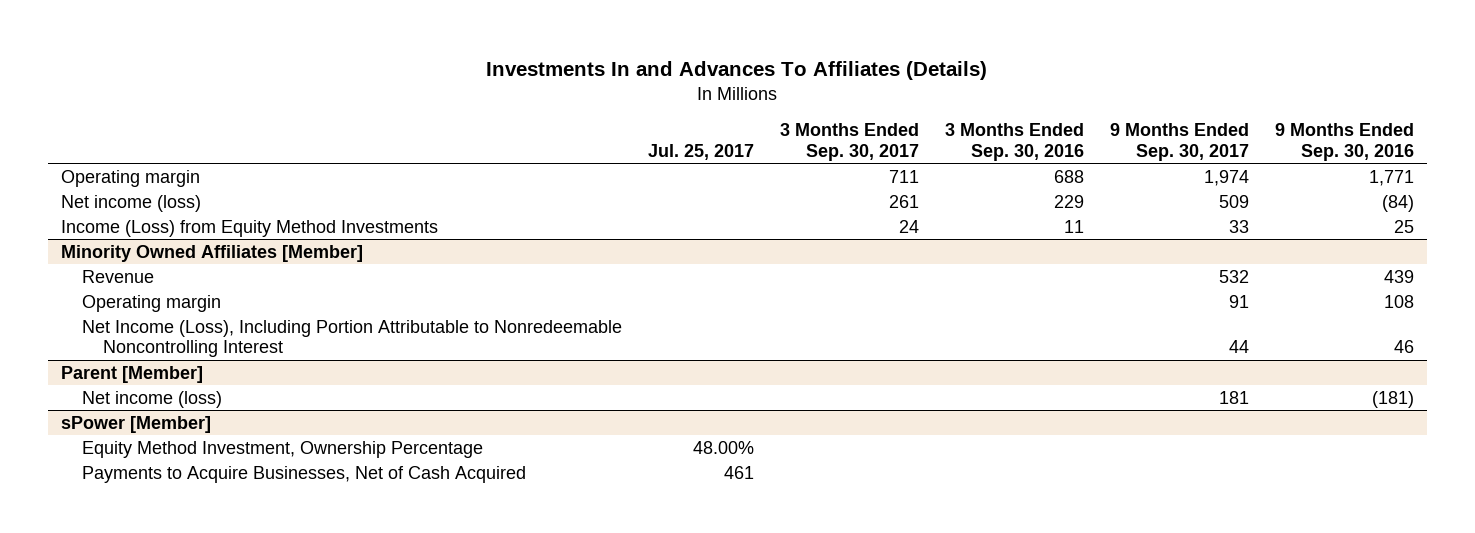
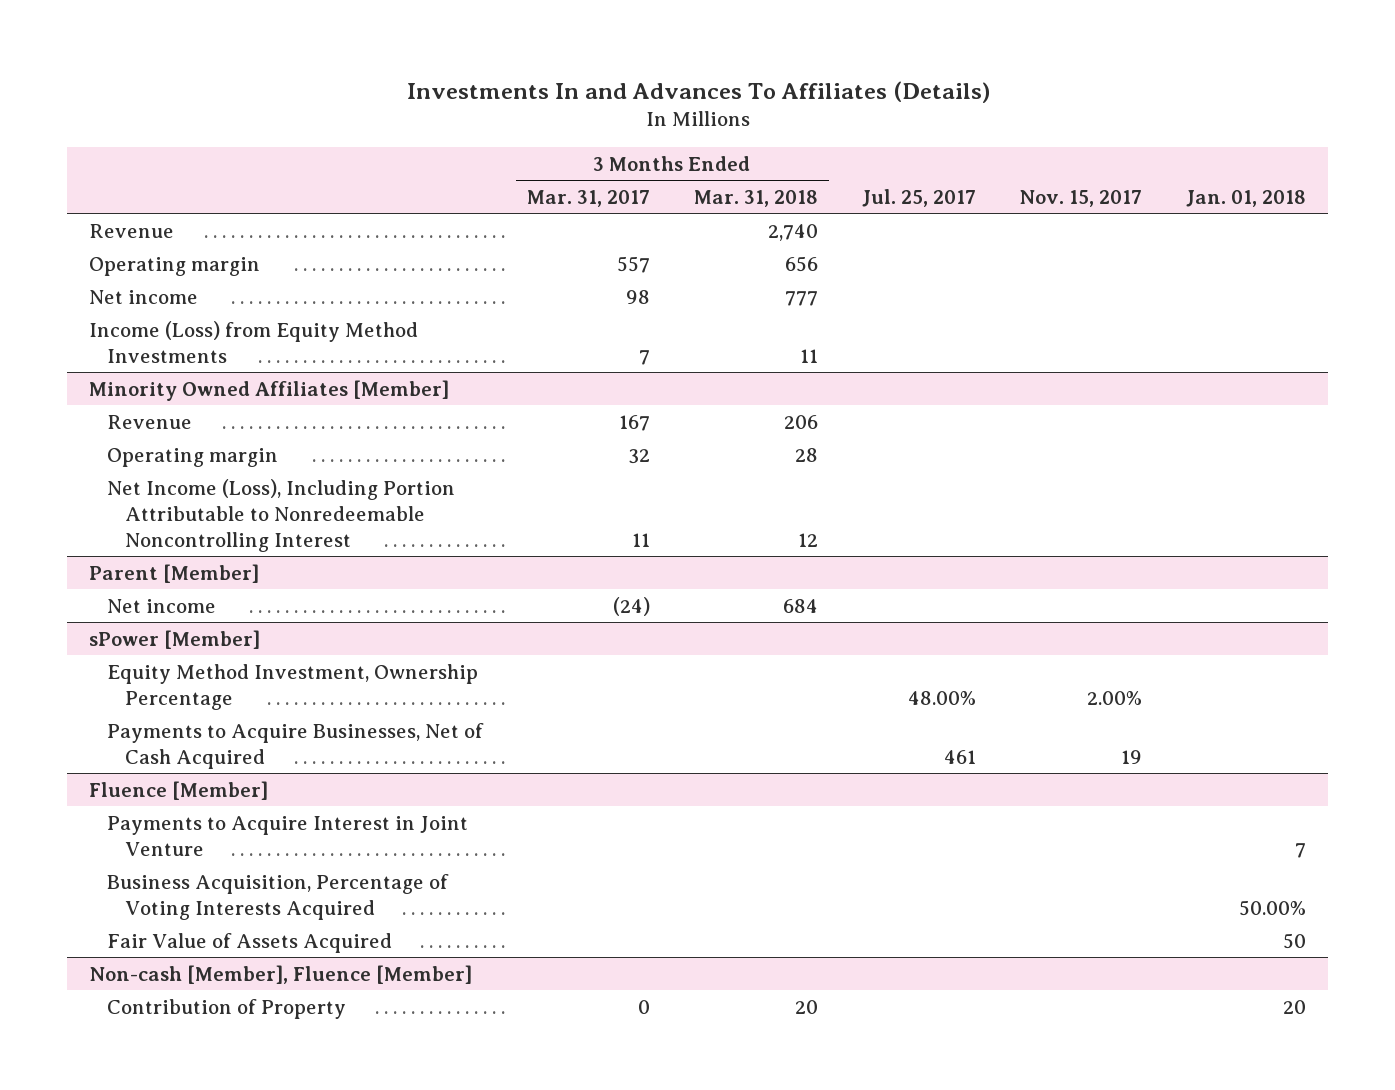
- | Jul. 25, 2017 | 3 Months Ended Sep. 30, 2017 | 3 Months Ended Sep. 30, 2016 | 9 Months Ended Sep. 30, 2017 | 9 Months Ended Sep. 30, 2016
+ | 3 Months Ended Mar. 31, 2017 | 3 Months Ended Mar. 31, 2018 | Jul. 25, 2017 | Nov. 15, 2017 | Jan. 01, 2018
+ Revenue | | 2,740 | | |
- Net income (loss) | | 261 | 229 | 509 | (84)
+ Net income | 98 | 777 | | |
@ Parent [Member]
- Net income (loss) | | | | 181 | (181)
+ Net income | (24) | 684 | | |
+ Fluence [Member]
+ Payments to Acquire Interest in Joint Venture | | | | | 7
+ Business Acquisition, Percentage of Voting Interests Acquired | | | | | 50.00%
+ Fair Value of Assets Acquired | | | | | 50
+ Non-cash [Member], Fluence [Member]
+ Contribution of Property | 0 | 20 | | | 20

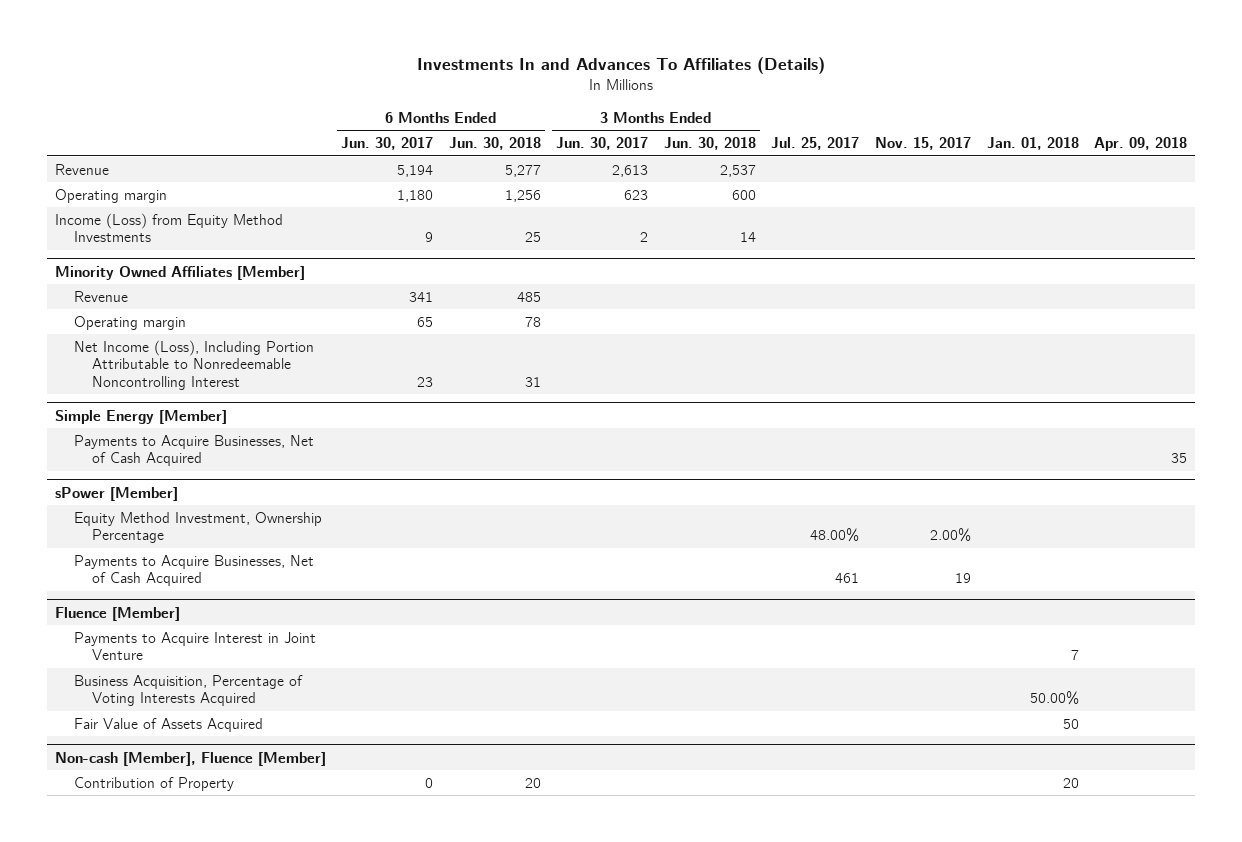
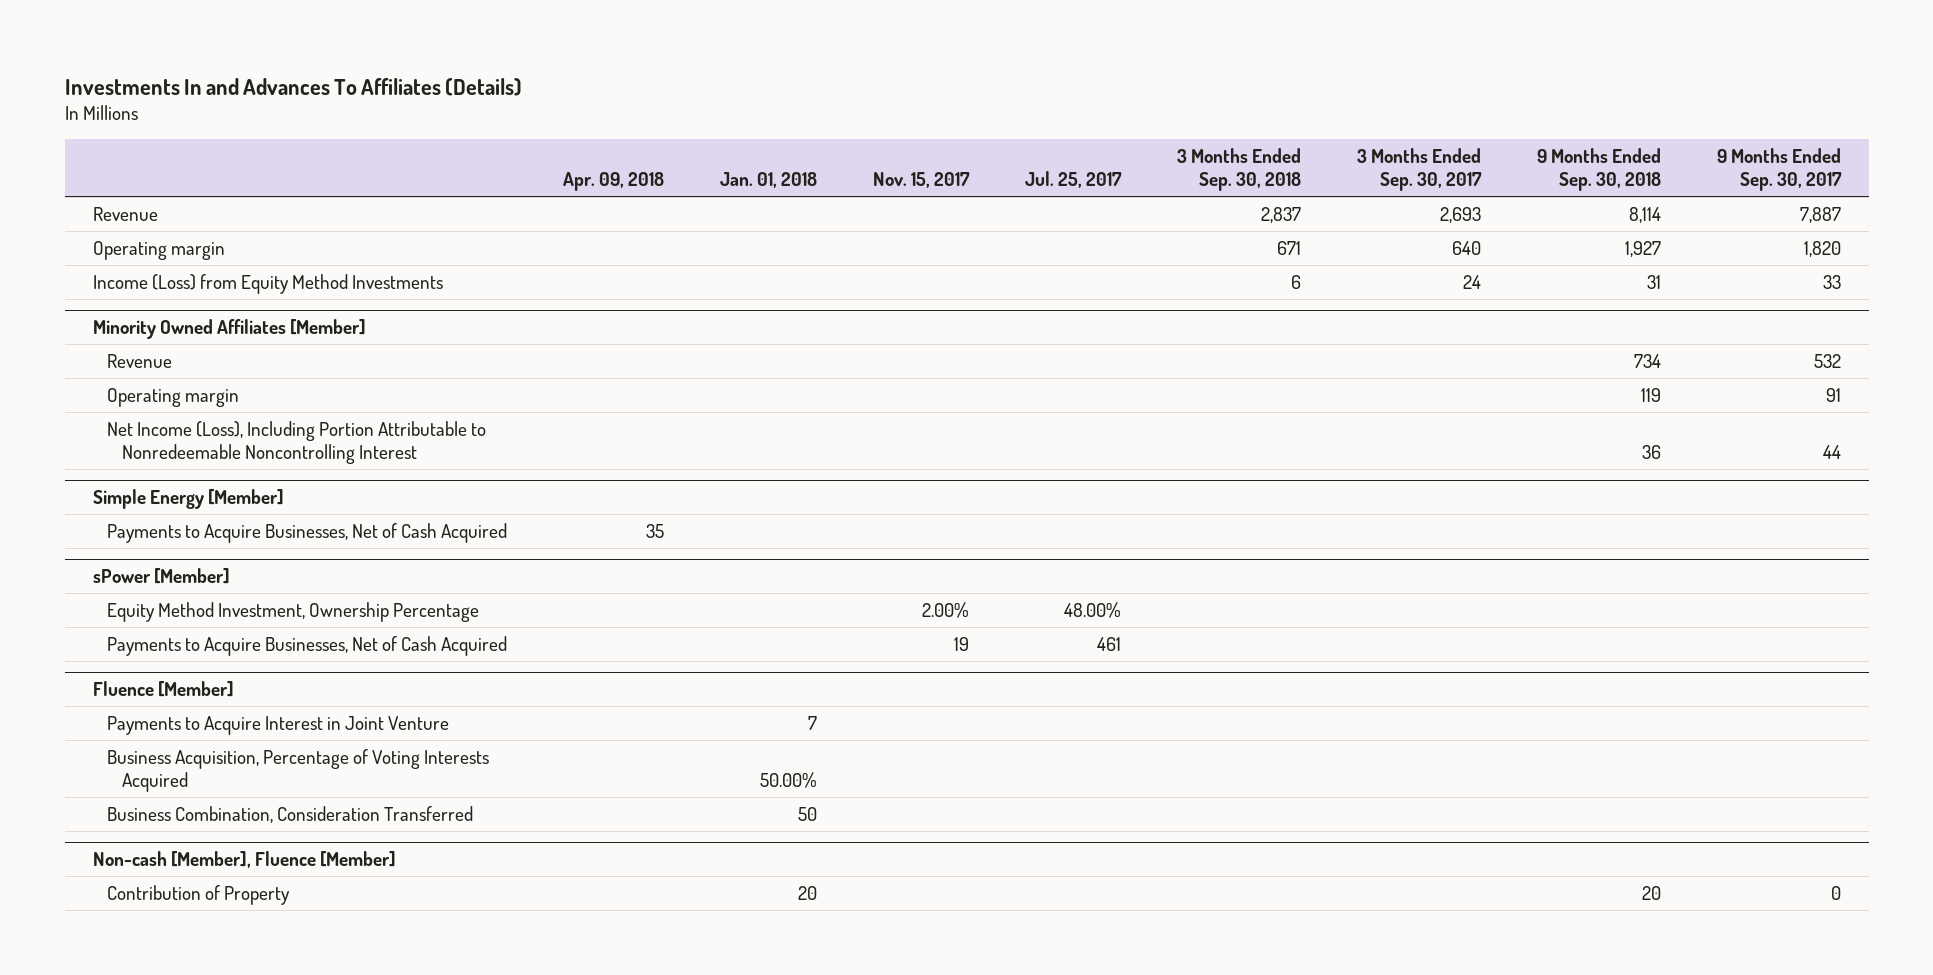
- | 6 Months Ended Jun. 30, 2017 | 6 Months Ended Jun. 30, 2018 | 3 Months Ended Jun. 30, 2017 | 3 Months Ended Jun. 30, 2018 | Jul. 25, 2017 | Nov. 15, 2017 | Jan. 01, 2018 | Apr. 09, 2018
+ | Apr. 09, 2018 | Jan. 01, 2018 | Nov. 15, 2017 | Jul. 25, 2017 | 3 Months Ended Sep. 30, 2018 | 3 Months Ended Sep. 30, 2017 | 9 Months Ended Sep. 30, 2018 | 9 Months Ended Sep. 30, 2017
@ Fluence [Member]
- Fair Value of Assets Acquired | | | | | | | 50 |
+ Business Combination, Consideration Transferred | | 50 | | | | | |

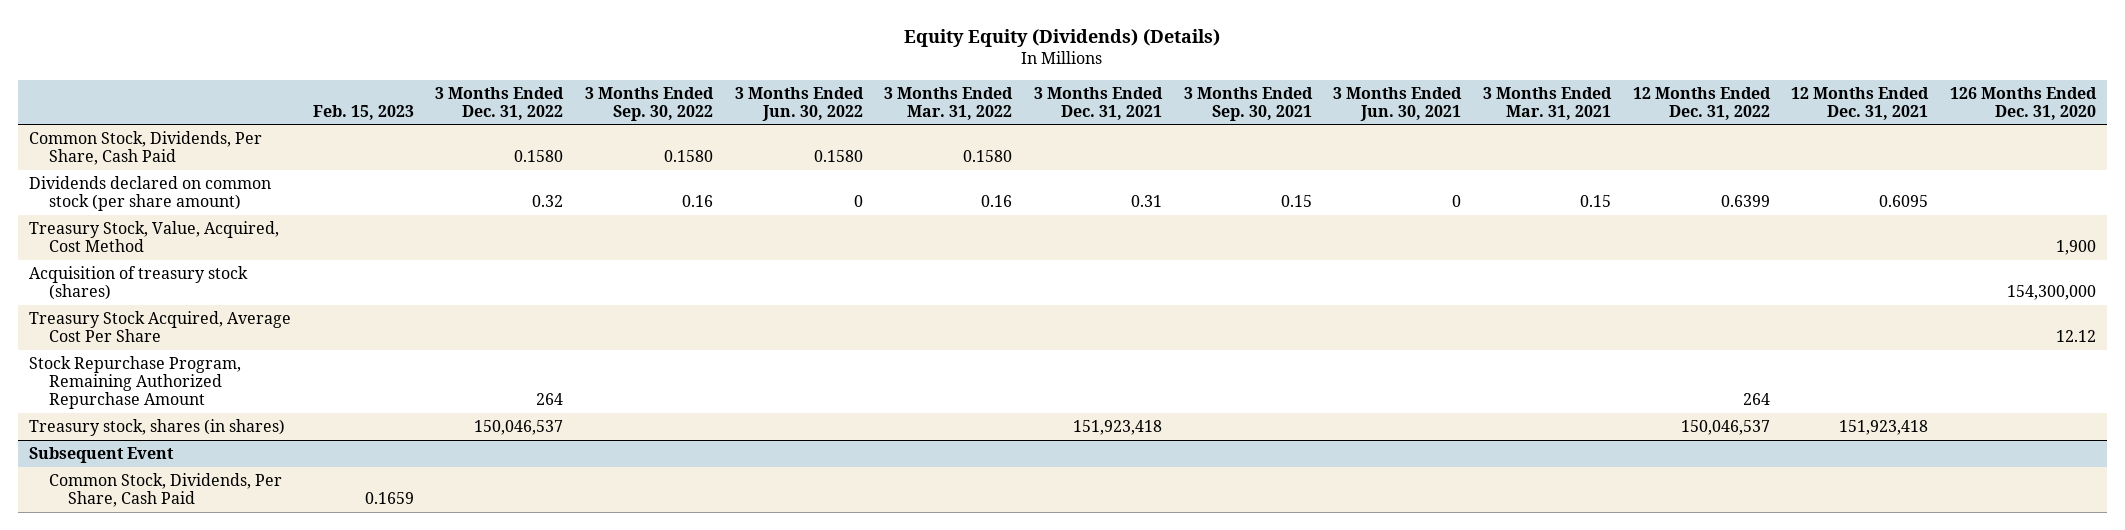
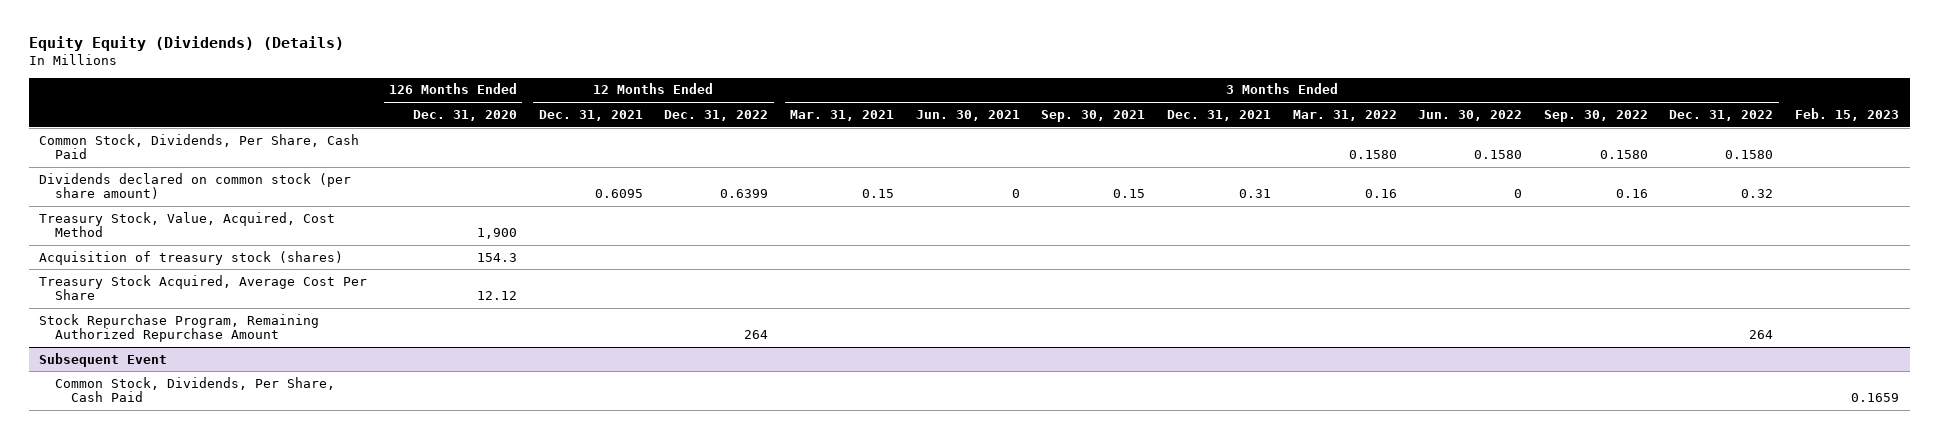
- | Feb. 15, 2023 | 3 Months Ended Dec. 31, 2022 | 3 Months Ended Sep. 30, 2022 | 3 Months Ended Jun. 30, 2022 | 3 Months Ended Mar. 31, 2022 | 3 Months Ended Dec. 31, 2021 | 3 Months Ended Sep. 30, 2021 | 3 Months Ended Jun. 30, 2021 | 3 Months Ended Mar. 31, 2021 | 12 Months Ended Dec. 31, 2022 | 12 Months Ended Dec. 31, 2021 | 126 Months Ended Dec. 31, 2020
+ | 126 Months Ended Dec. 31, 2020 | 12 Months Ended Dec. 31, 2021 | 12 Months Ended Dec. 31, 2022 | 3 Months Ended Mar. 31, 2021 | 3 Months Ended Jun. 30, 2021 | 3 Months Ended Sep. 30, 2021 | 3 Months Ended Dec. 31, 2021 | 3 Months Ended Mar. 31, 2022 | 3 Months Ended Jun. 30, 2022 | 3 Months Ended Sep. 30, 2022 | 3 Months Ended Dec. 31, 2022 | Feb. 15, 2023
- Acquisition of treasury stock (shares) | | | | | | | | | | | | 154,300,000
+ Acquisition of treasury stock (shares) | 154.3 | | | | | | | | | | |
- Treasury stock, shares (in shares) | | 150,046,537 | | | | 151,923,418 | | | | 150,046,537 | 151,923,418 |

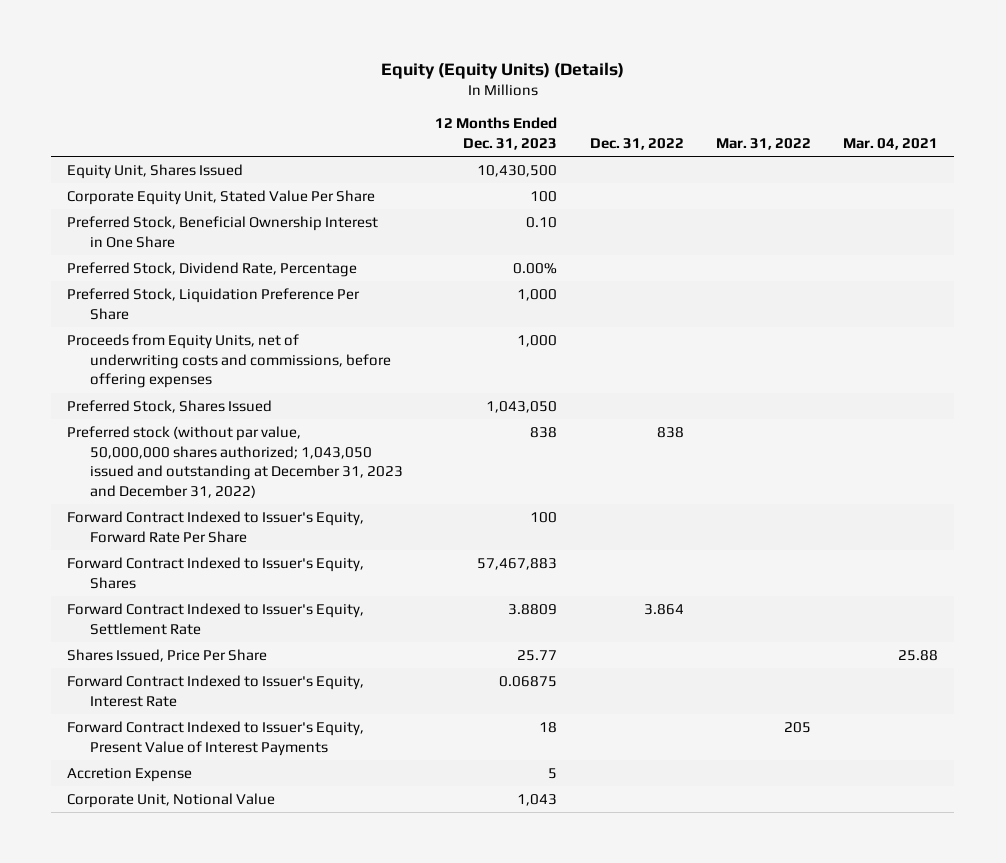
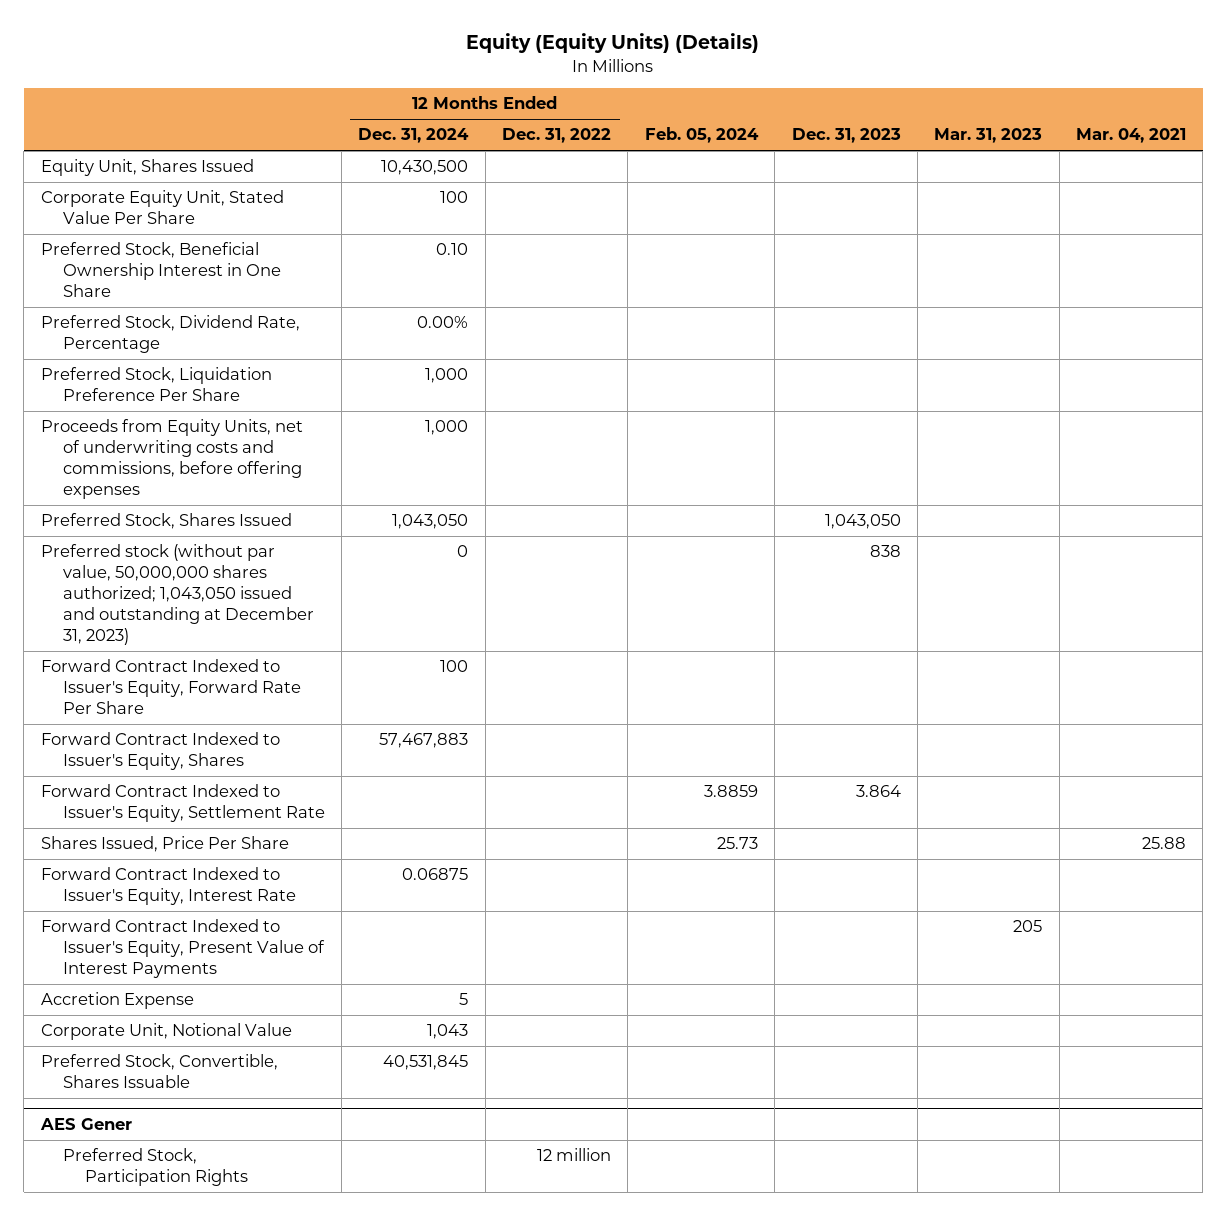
- | 12 Months Ended Dec. 31, 2023 | Dec. 31, 2022 | Mar. 31, 2022 | Mar. 04, 2021
+ | 12 Months Ended Dec. 31, 2024 | 12 Months Ended Dec. 31, 2022 | Feb. 05, 2024 | Dec. 31, 2023 | Mar. 31, 2023 | Mar. 04, 2021
- Preferred stock (without par value, 50,000,000 shares authorized; 1,043,050 issued and outstanding at December 31, 2023 and December 31, 2022) | 838 | 838 | |
+ Preferred stock (without par value, 50,000,000 shares authorized; 1,043,050 issued and outstanding at December 31, 2023) | 0 | | | 838 | |
+ Preferred Stock, Convertible, Shares Issuable | 40,531,845 | | | | |
+ AES Gener
+ Preferred Stock, Participation Rights | | 12 million | | | |

